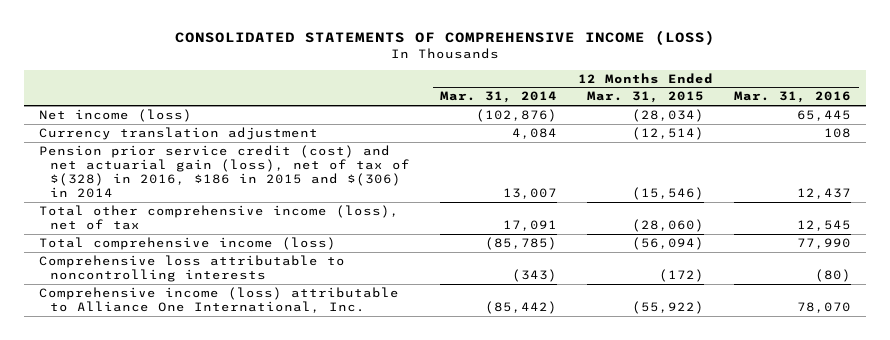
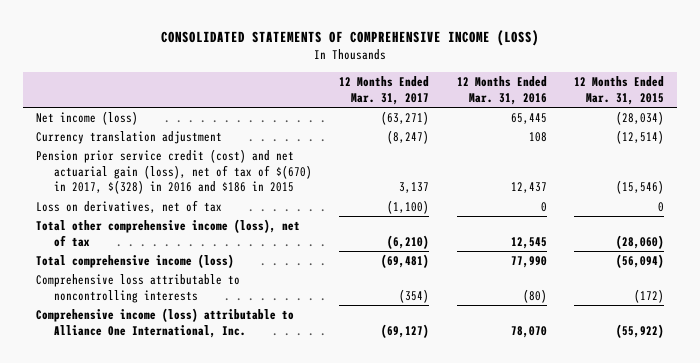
- | 12 Months Ended Mar. 31, 2014 | 12 Months Ended Mar. 31, 2015 | 12 Months Ended Mar. 31, 2016
+ | 12 Months Ended Mar. 31, 2017 | 12 Months Ended Mar. 31, 2016 | 12 Months Ended Mar. 31, 2015
- Pension prior service credit (cost) and net actuarial gain (loss), net of tax of $(328) in 2016, $186 in 2015 and $(306) in 2014 | 13,007 | (15,546) | 12,437
+ Pension prior service credit (cost) and net actuarial gain (loss), net of tax of $(670) in 2017, $(328) in 2016 and $186 in 2015 | 3,137 | 12,437 | (15,546)
+ Loss on derivatives, net of tax | (1,100) | 0 | 0

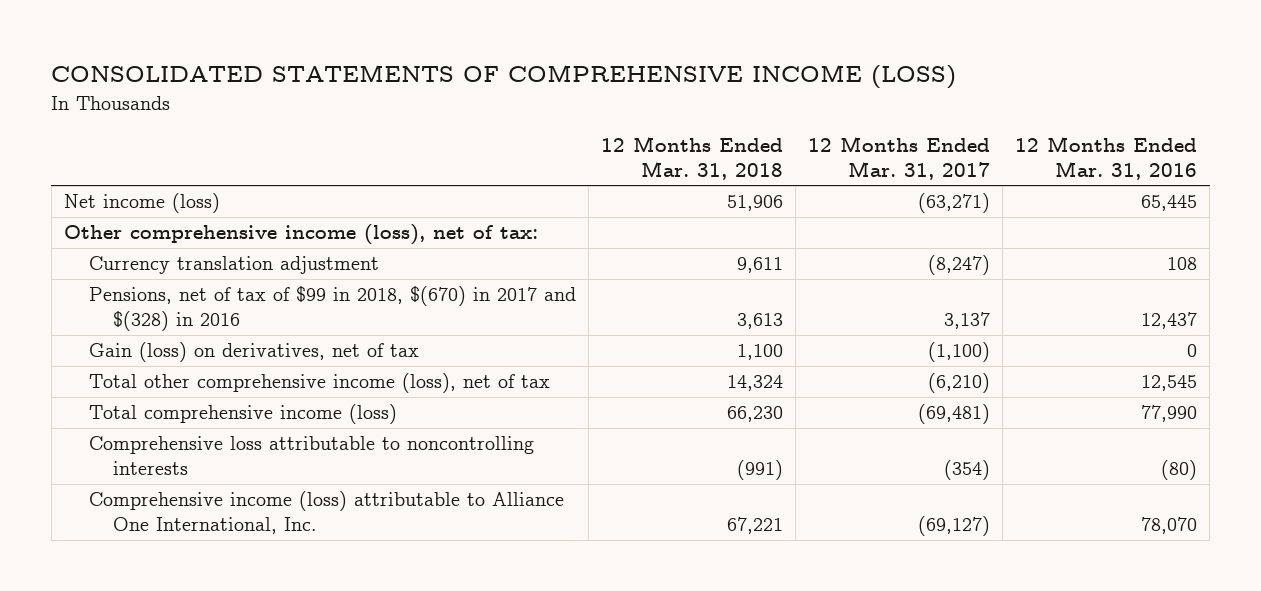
- | 12 Months Ended Mar. 31, 2017 | 12 Months Ended Mar. 31, 2016 | 12 Months Ended Mar. 31, 2015
+ | 12 Months Ended Mar. 31, 2018 | 12 Months Ended Mar. 31, 2017 | 12 Months Ended Mar. 31, 2016
+ Other comprehensive income (loss), net of tax:
- Pension prior service credit (cost) and net actuarial gain (loss), net of tax of $(670) in 2017, $(328) in 2016 and $186 in 2015 | 3,137 | 12,437 | (15,546)
- Loss on derivatives, net of tax | (1,100) | 0 | 0
+ Pensions, net of tax of $99 in 2018, $(670) in 2017 and $(328) in 2016 | 3,613 | 3,137 | 12,437
+ Gain (loss) on derivatives, net of tax | 1,100 | (1,100) | 0

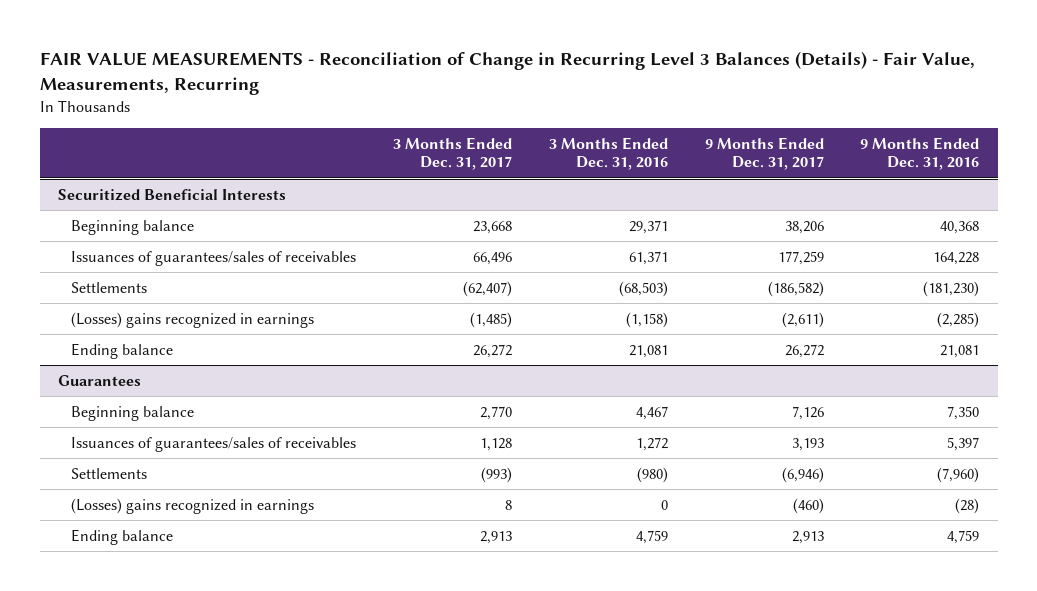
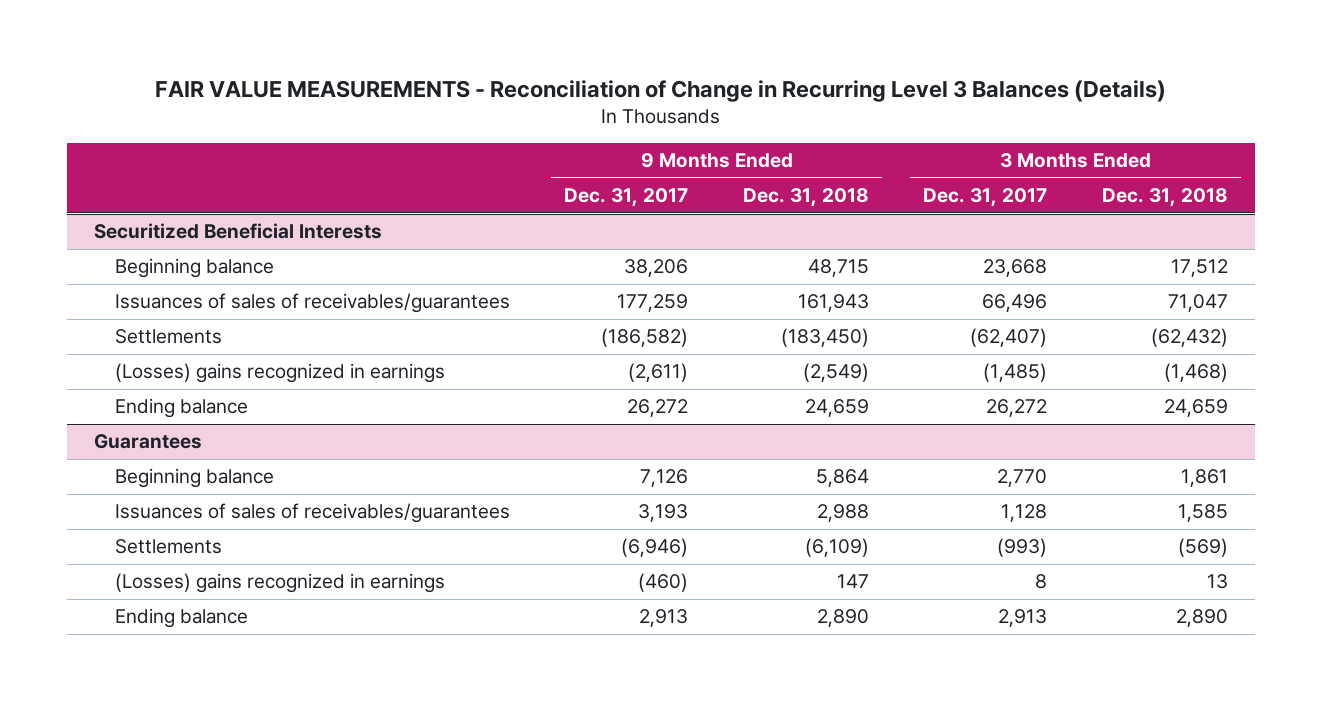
- FAIR VALUE MEASUREMENTS - Reconciliation of Change in Recurring Level 3 Balances (Details) - Fair Value, Measurements, Recurring
+ FAIR VALUE MEASUREMENTS - Reconciliation of Change in Recurring Level 3 Balances (Details)
- | 3 Months Ended Dec. 31, 2017 | 3 Months Ended Dec. 31, 2016 | 9 Months Ended Dec. 31, 2017 | 9 Months Ended Dec. 31, 2016
+ | 9 Months Ended Dec. 31, 2017 | 9 Months Ended Dec. 31, 2018 | 3 Months Ended Dec. 31, 2017 | 3 Months Ended Dec. 31, 2018
@ Securitized Beneficial Interests
- Issuances of guarantees/sales of receivables | 66,496 | 61,371 | 177,259 | 164,228
+ Issuances of sales of receivables/guarantees | 177,259 | 161,943 | 66,496 | 71,047
@ Guarantees
- Issuances of guarantees/sales of receivables | 1,128 | 1,272 | 3,193 | 5,397
+ Issuances of sales of receivables/guarantees | 3,193 | 2,988 | 1,128 | 1,585

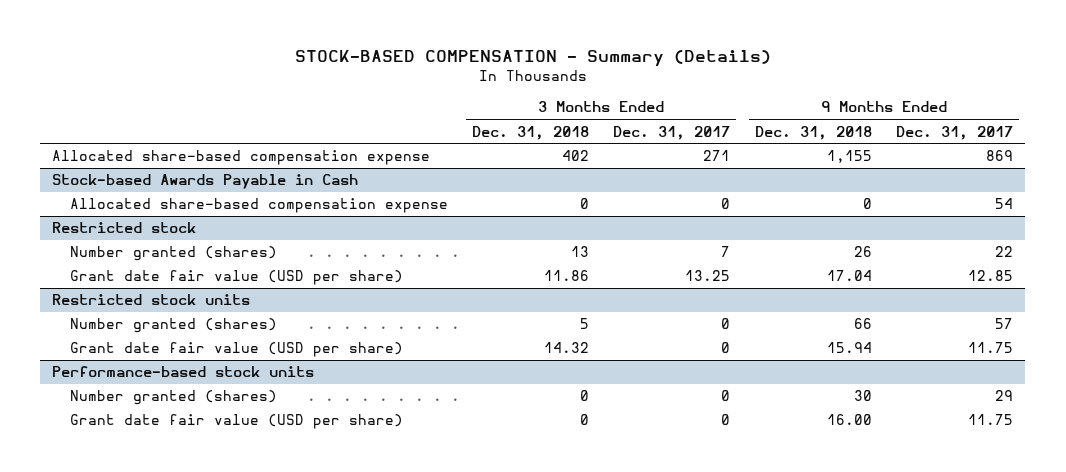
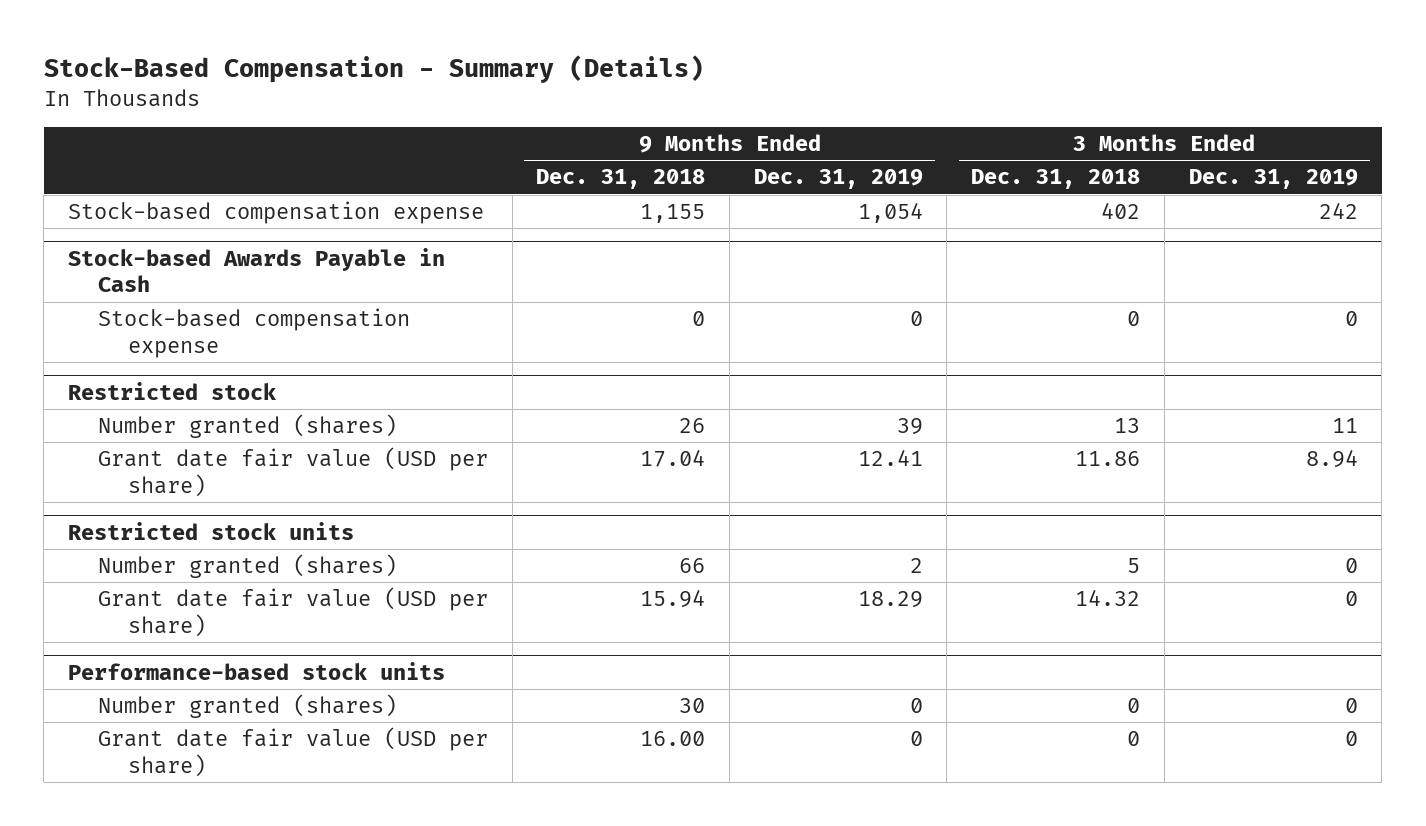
- STOCK-BASED COMPENSATION - Summary (Details)
+ Stock-Based Compensation - Summary (Details)
- | 3 Months Ended Dec. 31, 2018 | 3 Months Ended Dec. 31, 2017 | 9 Months Ended Dec. 31, 2018 | 9 Months Ended Dec. 31, 2017
+ | 9 Months Ended Dec. 31, 2018 | 9 Months Ended Dec. 31, 2019 | 3 Months Ended Dec. 31, 2018 | 3 Months Ended Dec. 31, 2019
- Allocated share-based compensation expense | 402 | 271 | 1,155 | 869
+ Stock-based compensation expense | 1,155 | 1,054 | 402 | 242
@ Stock-based Awards Payable in Cash
- Allocated share-based compensation expense | 0 | 0 | 0 | 54
+ Stock-based compensation expense | 0 | 0 | 0 | 0

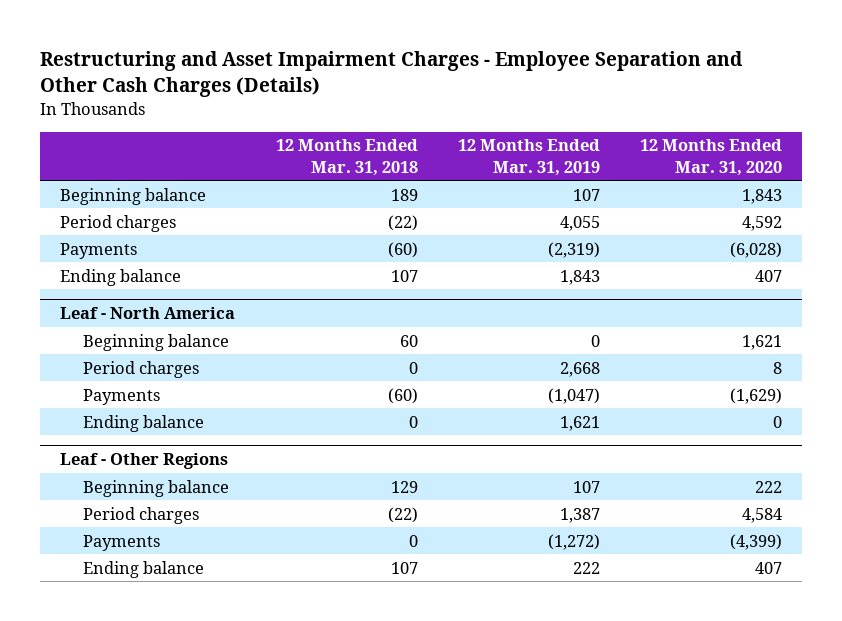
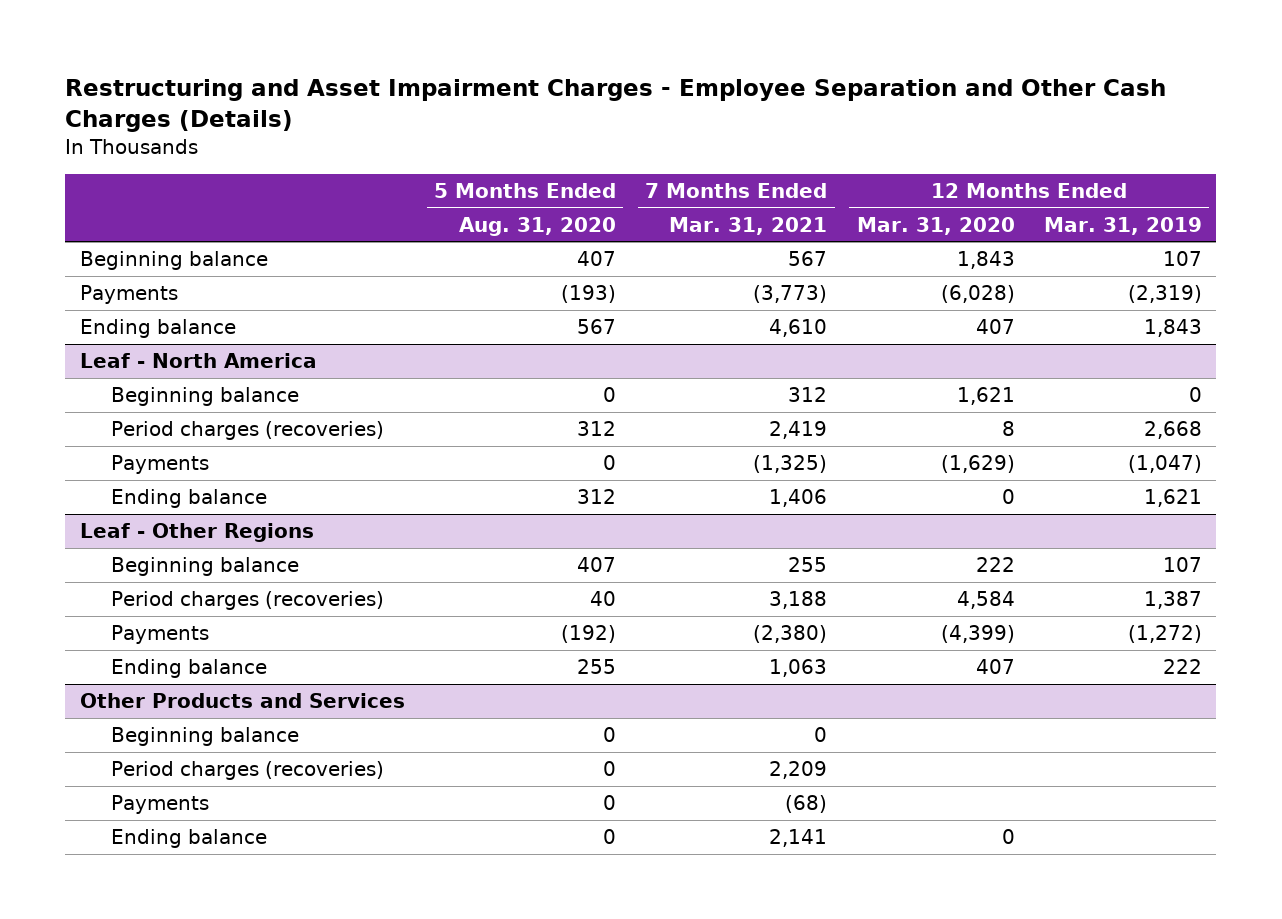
- | 12 Months Ended Mar. 31, 2018 | 12 Months Ended Mar. 31, 2019 | 12 Months Ended Mar. 31, 2020
+ | 5 Months Ended Aug. 31, 2020 | 7 Months Ended Mar. 31, 2021 | 12 Months Ended Mar. 31, 2020 | 12 Months Ended Mar. 31, 2019
- Period charges | (22) | 4,055 | 4,592
@ Leaf - North America
- Period charges | 0 | 2,668 | 8
+ Period charges (recoveries) | 312 | 2,419 | 8 | 2,668
@ Leaf - Other Regions
- Period charges | (22) | 1,387 | 4,584
+ Period charges (recoveries) | 40 | 3,188 | 4,584 | 1,387
+ Other Products and Services
+ Beginning balance | 0 | 0 | |
+ Period charges (recoveries) | 0 | 2,209 | |
+ Payments | 0 | (68) | |
+ Ending balance | 0 | 2,141 | 0 |

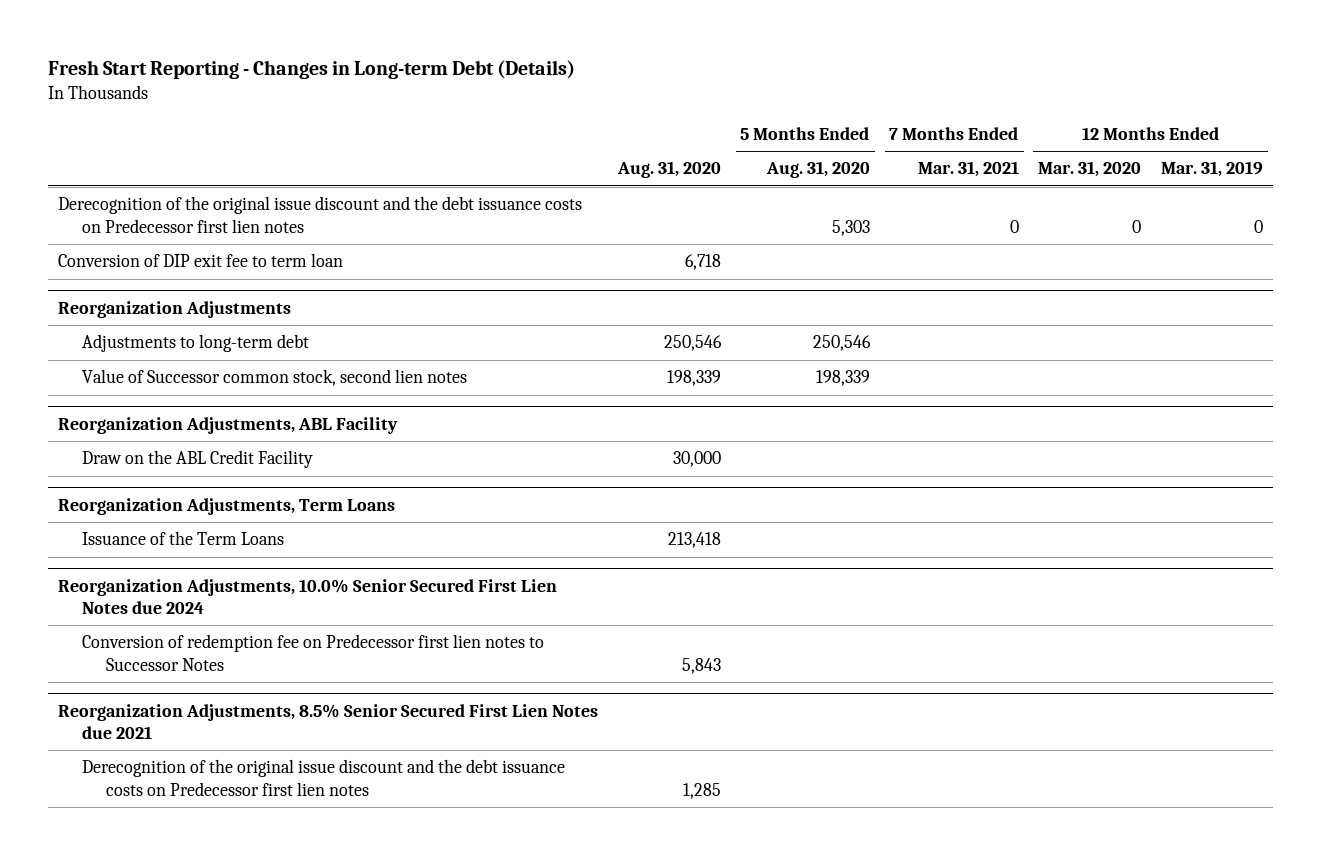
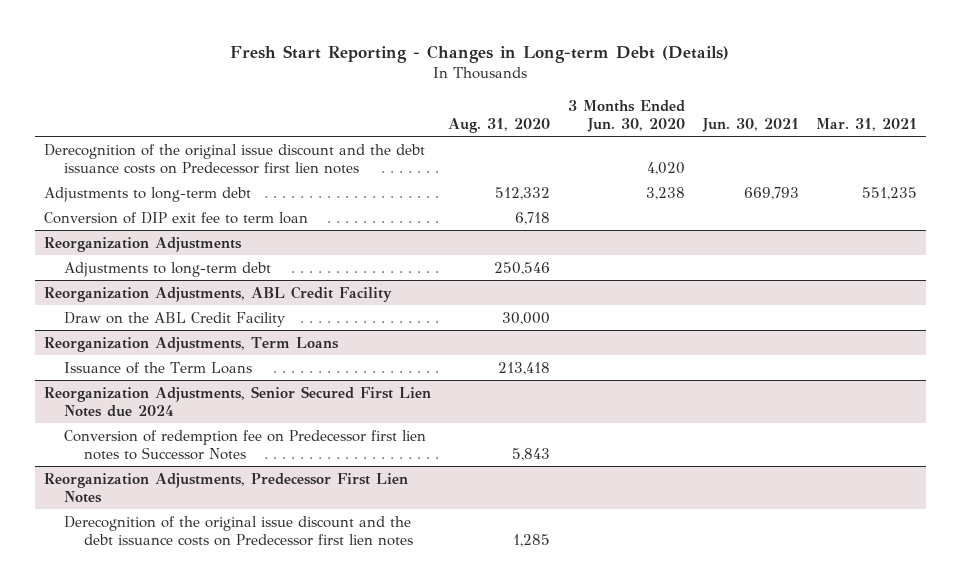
- | Aug. 31, 2020 | 5 Months Ended Aug. 31, 2020 | 7 Months Ended Mar. 31, 2021 | 12 Months Ended Mar. 31, 2020 | 12 Months Ended Mar. 31, 2019
+ | Aug. 31, 2020 | 3 Months Ended Jun. 30, 2020 | Jun. 30, 2021 | Mar. 31, 2021
+ Adjustments to long-term debt | 512,332 | 3,238 | 669,793 | 551,235
@ Reorganization Adjustments
- Value of Successor common stock, second lien notes | 198,339 | 198,339 | | |
- Reorganization Adjustments, ABL Facility
+ Reorganization Adjustments, ABL Credit Facility
- Reorganization Adjustments, 10.0% Senior Secured First Lien Notes due 2024
+ Reorganization Adjustments, Senior Secured First Lien Notes due 2024
- Reorganization Adjustments, 8.5% Senior Secured First Lien Notes due 2021
+ Reorganization Adjustments, Predecessor First Lien Notes

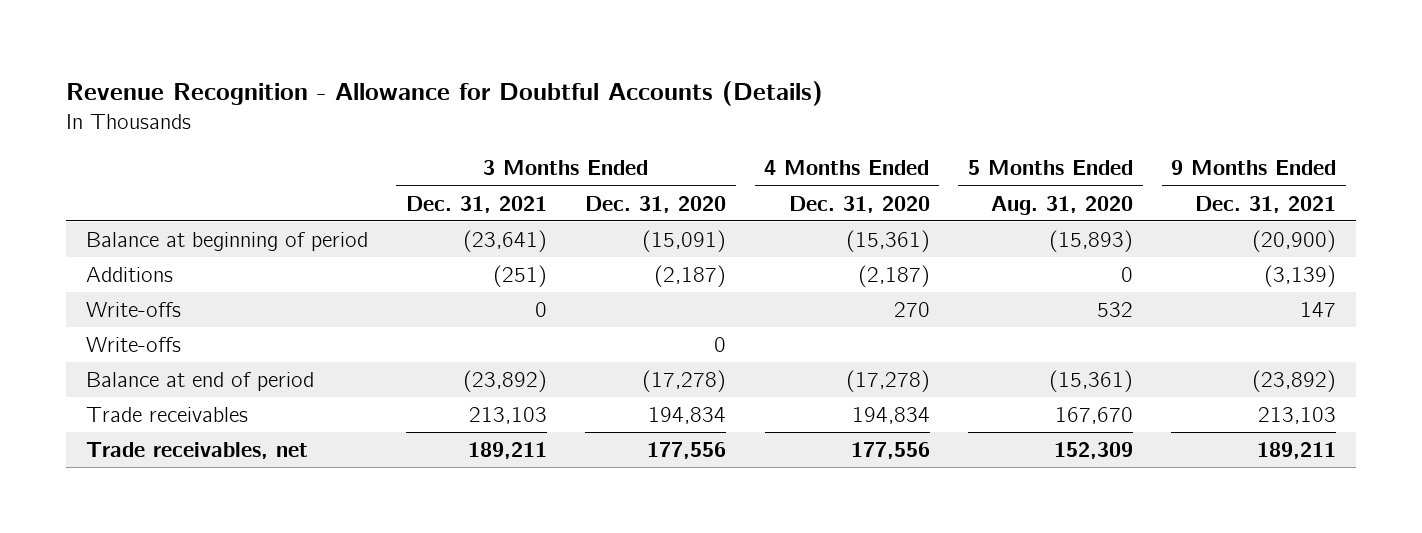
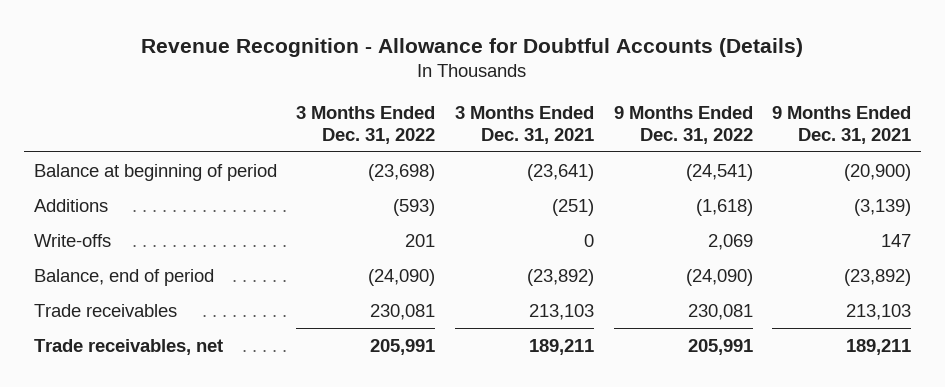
- | 3 Months Ended Dec. 31, 2021 | 3 Months Ended Dec. 31, 2020 | 4 Months Ended Dec. 31, 2020 | 5 Months Ended Aug. 31, 2020 | 9 Months Ended Dec. 31, 2021
+ | 3 Months Ended Dec. 31, 2022 | 3 Months Ended Dec. 31, 2021 | 9 Months Ended Dec. 31, 2022 | 9 Months Ended Dec. 31, 2021
- Write-offs | | 0 | | |
- Balance at end of period | (23,892) | (17,278) | (17,278) | (15,361) | (23,892)
+ Balance, end of period | (24,090) | (23,892) | (24,090) | (23,892)

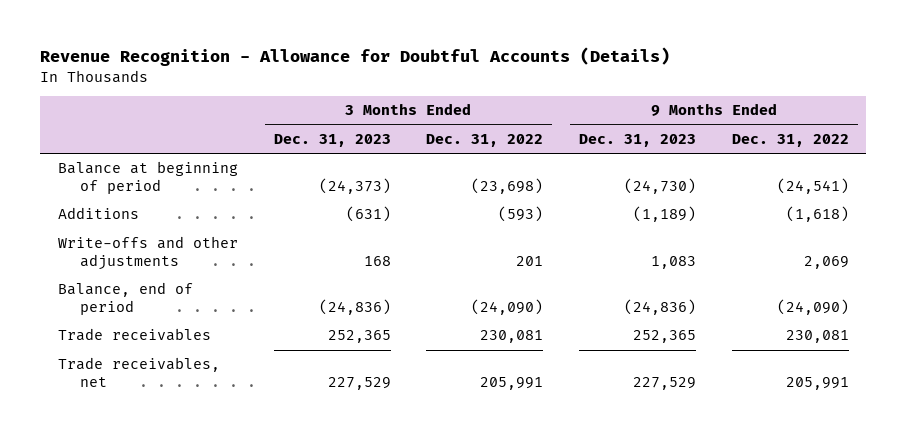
- | 3 Months Ended Dec. 31, 2022 | 3 Months Ended Dec. 31, 2021 | 9 Months Ended Dec. 31, 2022 | 9 Months Ended Dec. 31, 2021
+ | 3 Months Ended Dec. 31, 2023 | 3 Months Ended Dec. 31, 2022 | 9 Months Ended Dec. 31, 2023 | 9 Months Ended Dec. 31, 2022
- Write-offs | 201 | 0 | 2,069 | 147
+ Write-offs and other adjustments | 168 | 201 | 1,083 | 2,069

